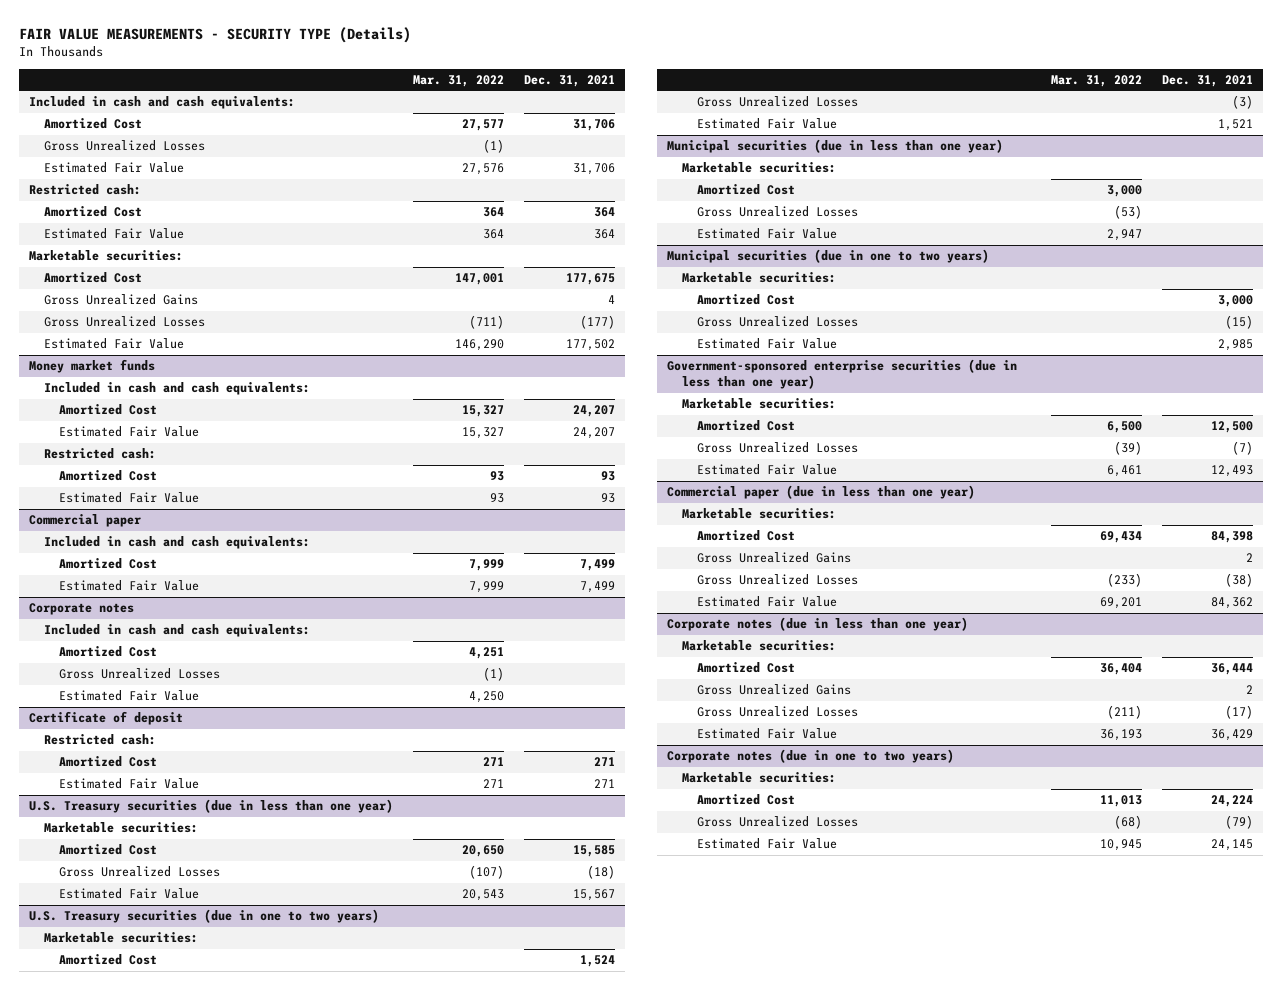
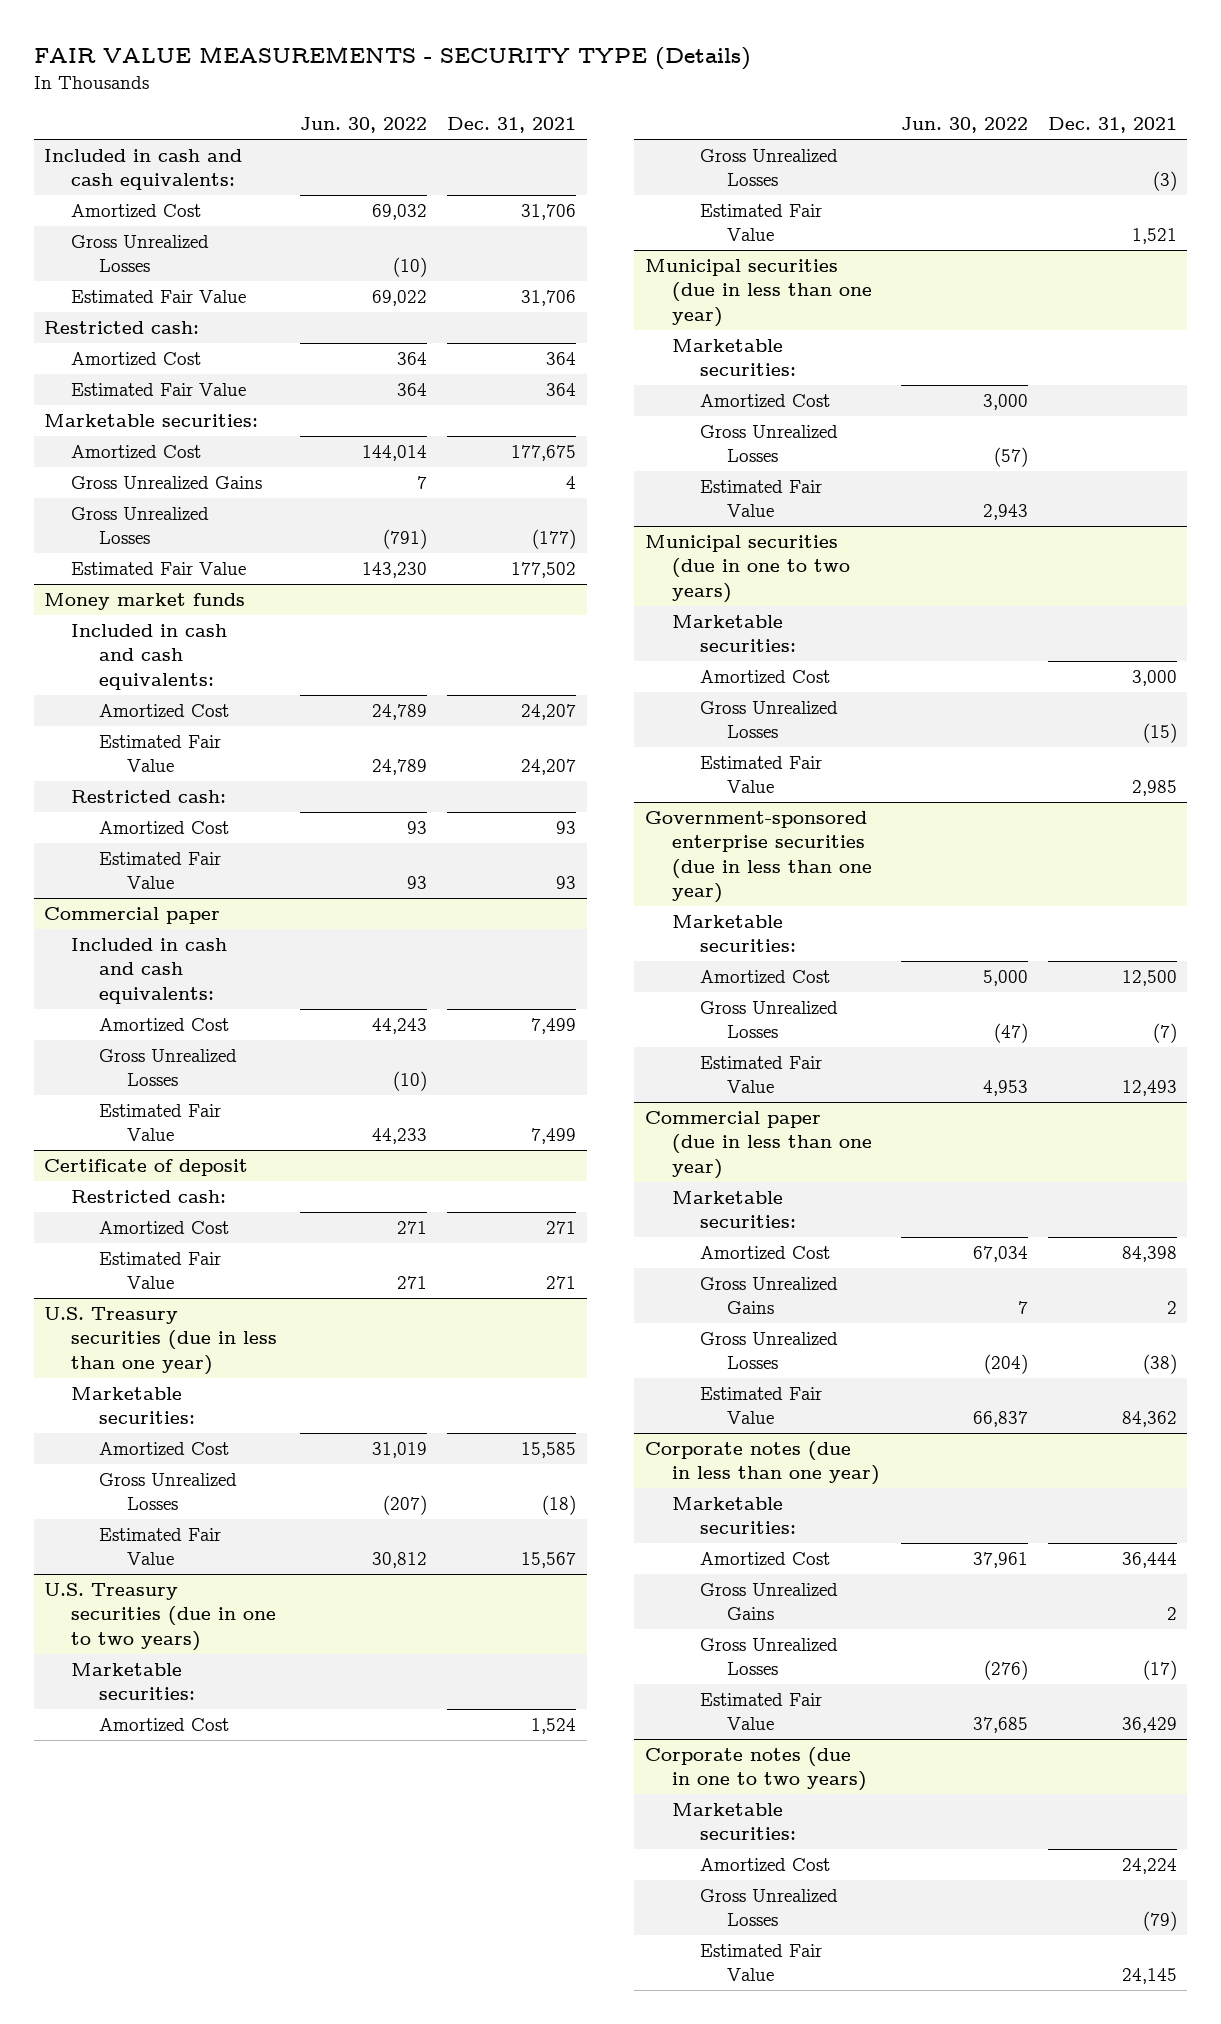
- | Mar. 31, 2022 | Dec. 31, 2021
+ | Jun. 30, 2022 | Dec. 31, 2021
- Corporate notes
- Included in cash and cash equivalents:
- Amortized Cost | 4,251 |
- Estimated Fair Value | 4,250 |
@ Commercial paper
moved down: Estimated Fair Value | 44,233 | 7,499

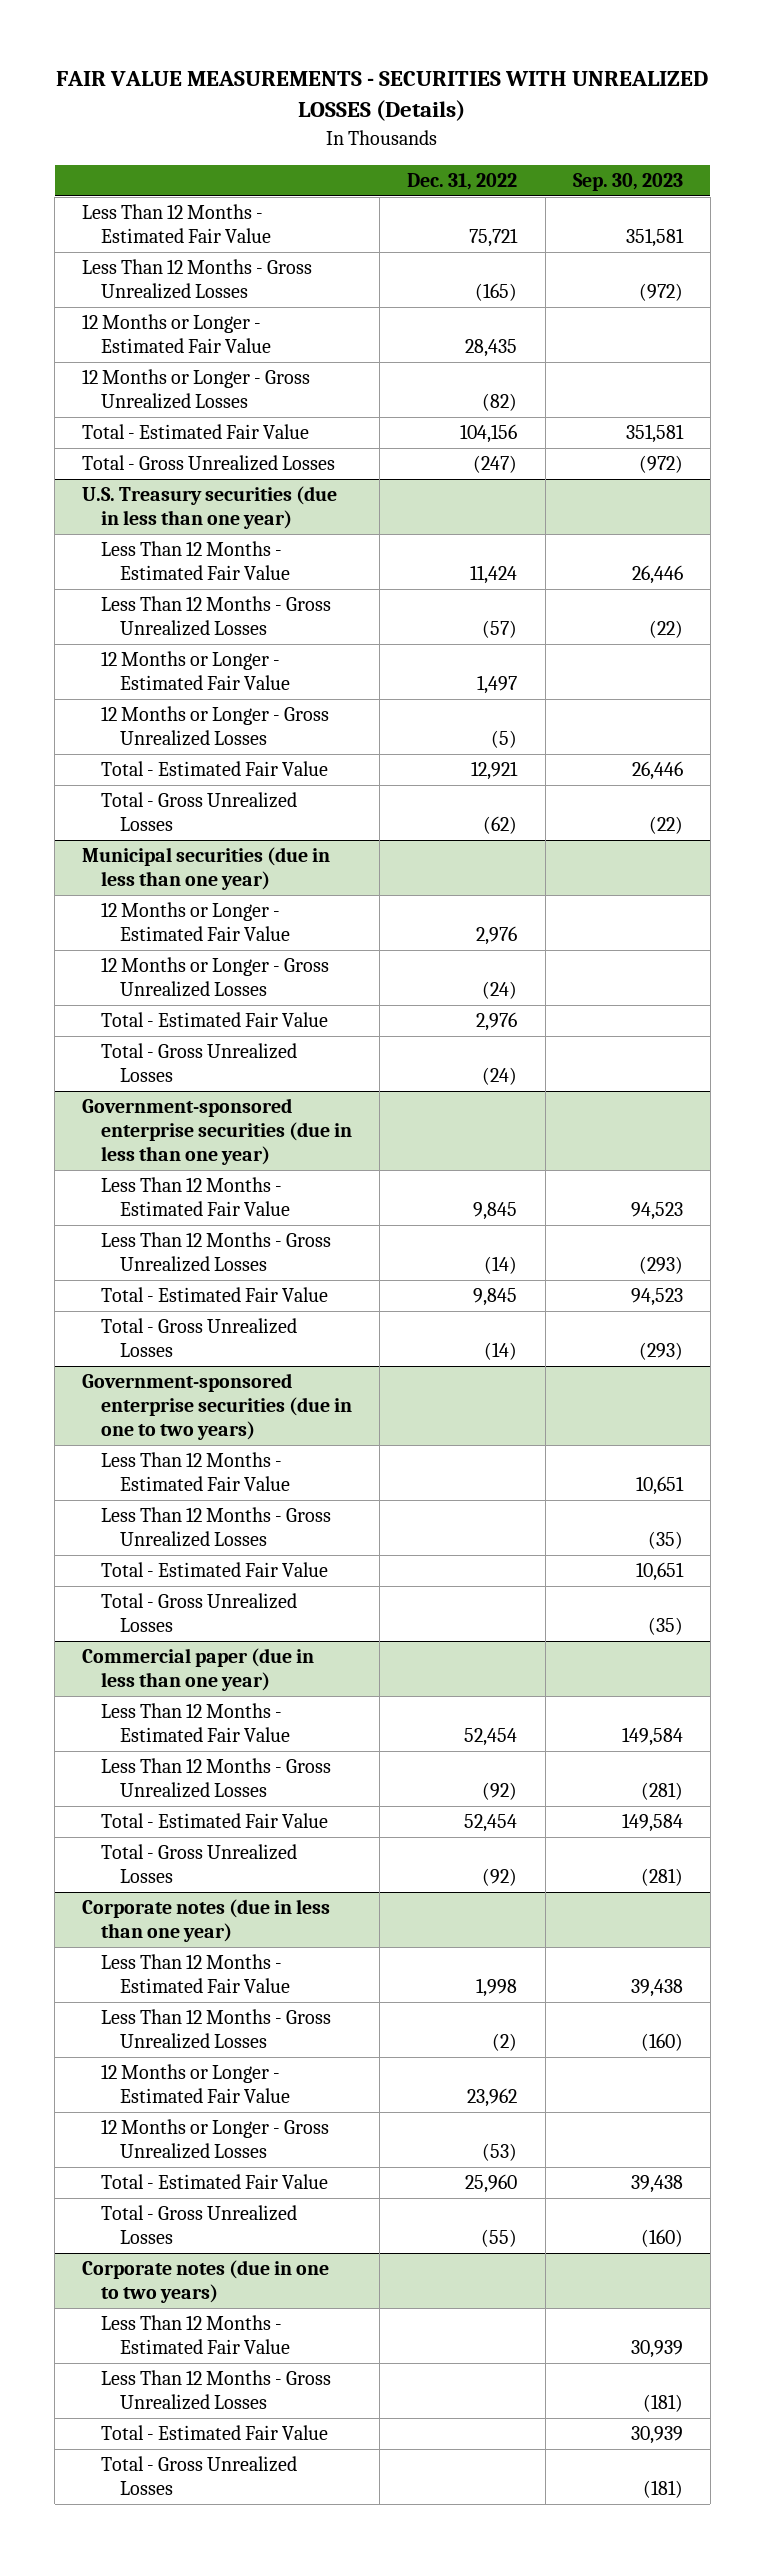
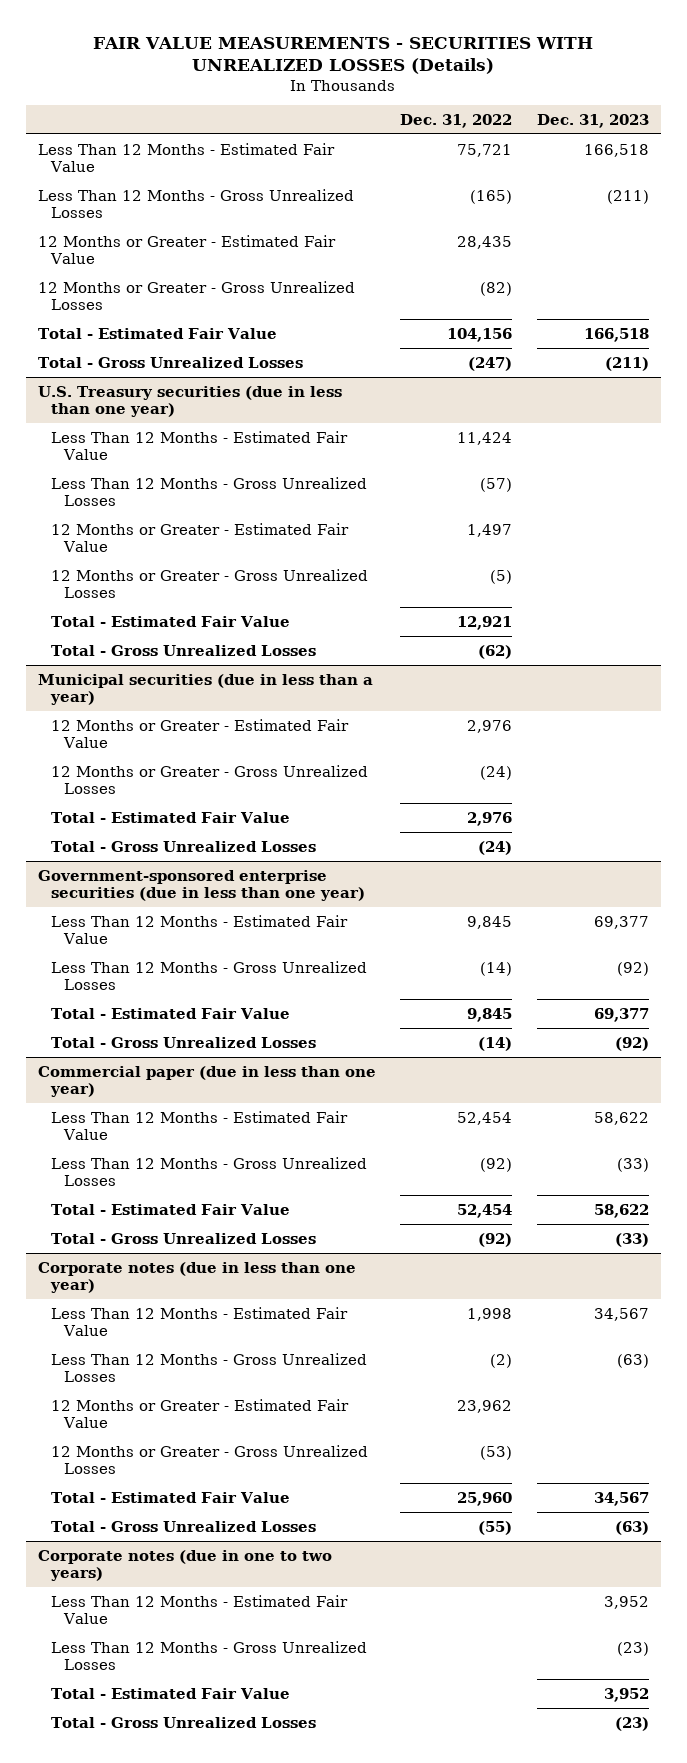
- | Dec. 31, 2022 | Sep. 30, 2023
+ | Dec. 31, 2022 | Dec. 31, 2023
- 12 Months or Longer - Estimated Fair Value | 28,435 |
- 12 Months or Longer - Gross Unrealized Losses | (82) |
+ 12 Months or Greater - Estimated Fair Value | 28,435 |
+ 12 Months or Greater - Gross Unrealized Losses | (82) |
@ U.S. Treasury securities (due in less than one year)
- 12 Months or Longer - Estimated Fair Value | 1,497 |
- 12 Months or Longer - Gross Unrealized Losses | (5) |
+ 12 Months or Greater - Estimated Fair Value | 1,497 |
+ 12 Months or Greater - Gross Unrealized Losses | (5) |
- Municipal securities (due in less than one year)
- 12 Months or Longer - Estimated Fair Value | 2,976 |
- 12 Months or Longer - Gross Unrealized Losses | (24) |
+ Municipal securities (due in less than a year)
+ 12 Months or Greater - Estimated Fair Value | 2,976 |
+ 12 Months or Greater - Gross Unrealized Losses | (24) |
- Government-sponsored enterprise securities (due in one to two years)
- Less Than 12 Months - Estimated Fair Value | | 10,651
- Less Than 12 Months - Gross Unrealized Losses | | (35)
- Total - Estimated Fair Value | | 10,651
- Total - Gross Unrealized Losses | | (35)
@ Corporate notes (due in less than one year)
- 12 Months or Longer - Estimated Fair Value | 23,962 |
- 12 Months or Longer - Gross Unrealized Losses | (53) |
+ 12 Months or Greater - Estimated Fair Value | 23,962 |
+ 12 Months or Greater - Gross Unrealized Losses | (53) |

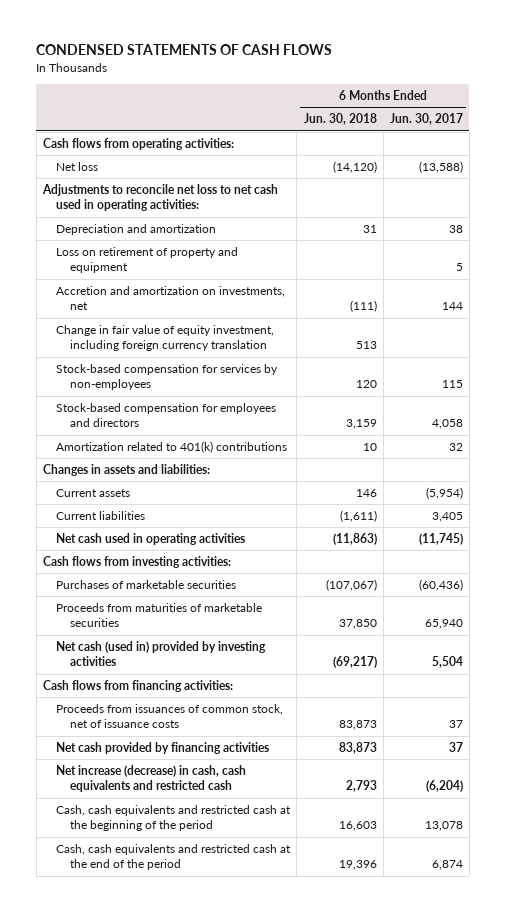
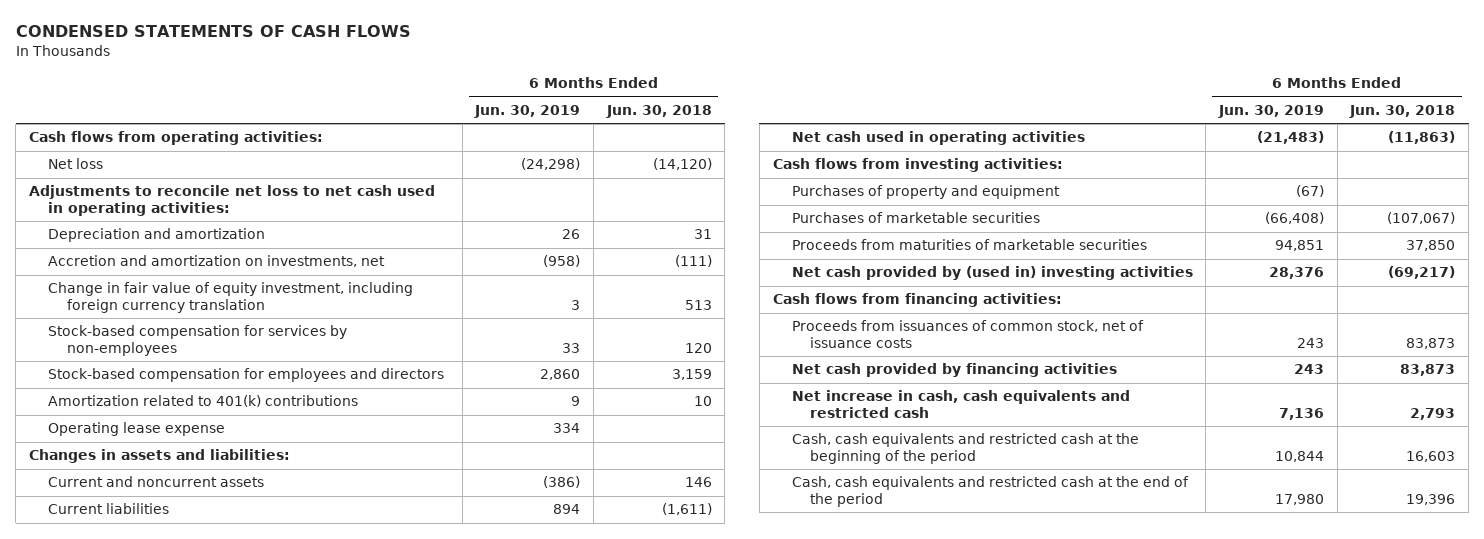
- | 6 Months Ended Jun. 30, 2018 | 6 Months Ended Jun. 30, 2017
+ | 6 Months Ended Jun. 30, 2019 | 6 Months Ended Jun. 30, 2018
- Loss on retirement of property and equipment | | 5
+ Operating lease expense | 334 |
- Current assets | 146 | (5,954)
+ Current and noncurrent assets | (386) | 146
+ Purchases of property and equipment | (67) |
- Net cash (used in) provided by investing activities | (69,217) | 5,504
+ Net cash provided by (used in) investing activities | 28,376 | (69,217)
- Net increase (decrease) in cash, cash equivalents and restricted cash | 2,793 | (6,204)
+ Net increase in cash, cash equivalents and restricted cash | 7,136 | 2,793

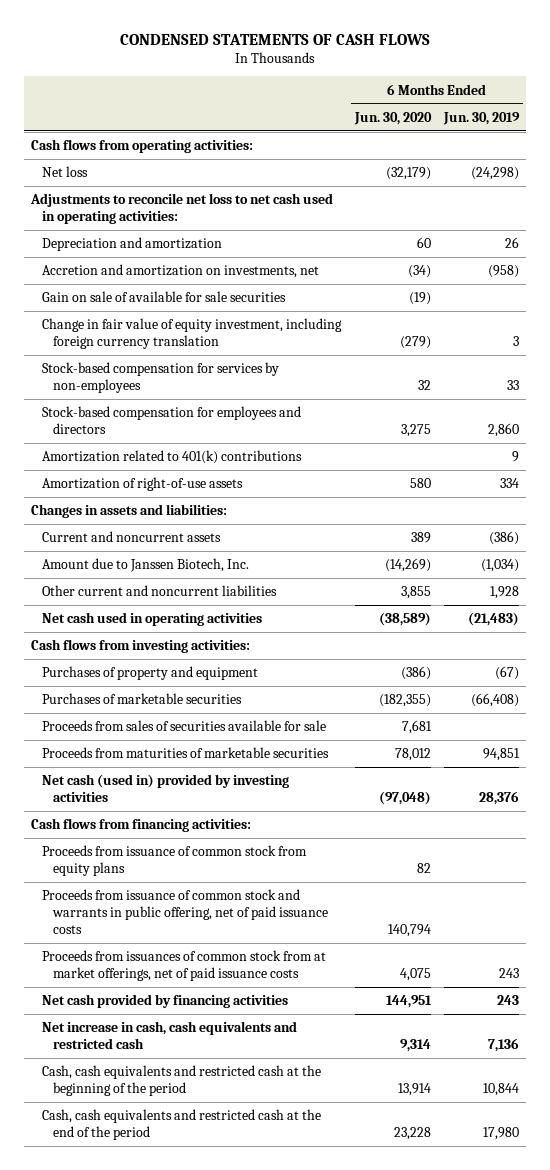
- | 6 Months Ended Jun. 30, 2019 | 6 Months Ended Jun. 30, 2018
+ | 6 Months Ended Jun. 30, 2020 | 6 Months Ended Jun. 30, 2019
+ Gain on sale of available for sale securities | (19) |
- Operating lease expense | 334 |
+ Amortization of right-of-use assets | 580 | 334
- Current liabilities | 894 | (1,611)
+ Amount due to Janssen Biotech, Inc. | (14,269) | (1,034)
+ Other current and noncurrent liabilities | 3,855 | 1,928
+ Proceeds from sales of securities available for sale | 7,681 |
- Net cash provided by (used in) investing activities | 28,376 | (69,217)
+ Net cash (used in) provided by investing activities | (97,048) | 28,376
- Proceeds from issuances of common stock, net of issuance costs | 243 | 83,873
+ Proceeds from issuance of common stock from equity plans | 82 |
+ Proceeds from issuance of common stock and warrants in public offering, net of paid issuance costs | 140,794 |
+ Proceeds from issuances of common stock from at market offerings, net of paid issuance costs | 4,075 | 243

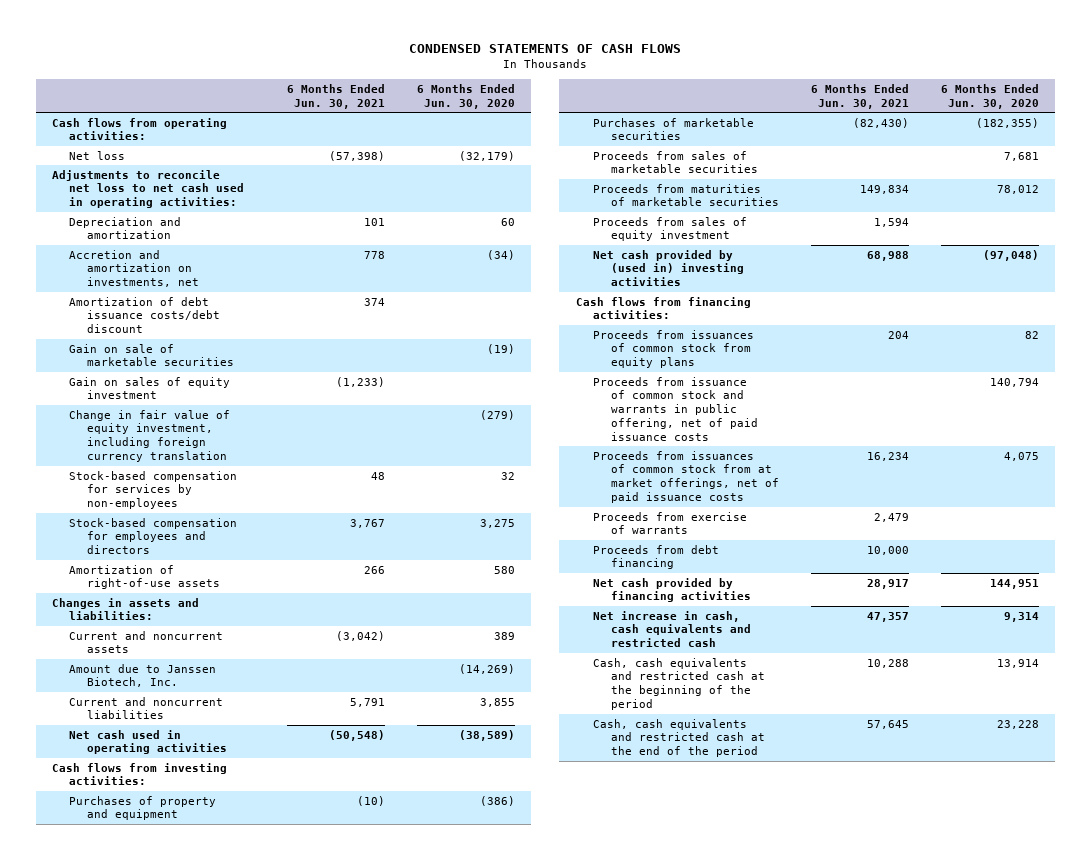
- | 6 Months Ended Jun. 30, 2020 | 6 Months Ended Jun. 30, 2019
+ | 6 Months Ended Jun. 30, 2021 | 6 Months Ended Jun. 30, 2020
- Gain on sale of available for sale securities | (19) |
+ Amortization of debt issuance costs/debt discount | 374 |
+ Gain on sale of marketable securities | | (19)
+ Gain on sales of equity investment | (1,233) |
- Amortization related to 401(k) contributions | | 9
- Other current and noncurrent liabilities | 3,855 | 1,928
+ Current and noncurrent liabilities | 5,791 | 3,855
- Proceeds from sales of securities available for sale | 7,681 |
+ Proceeds from sales of marketable securities | | 7,681
- Net cash (used in) provided by investing activities | (97,048) | 28,376
+ Proceeds from sales of equity investment | 1,594 |
+ Net cash provided by (used in) investing activities | 68,988 | (97,048)
- Proceeds from issuance of common stock from equity plans | 82 |
+ Proceeds from issuances of common stock from equity plans | 204 | 82
+ Proceeds from exercise of warrants | 2,479 |
+ Proceeds from debt financing | 10,000 |

